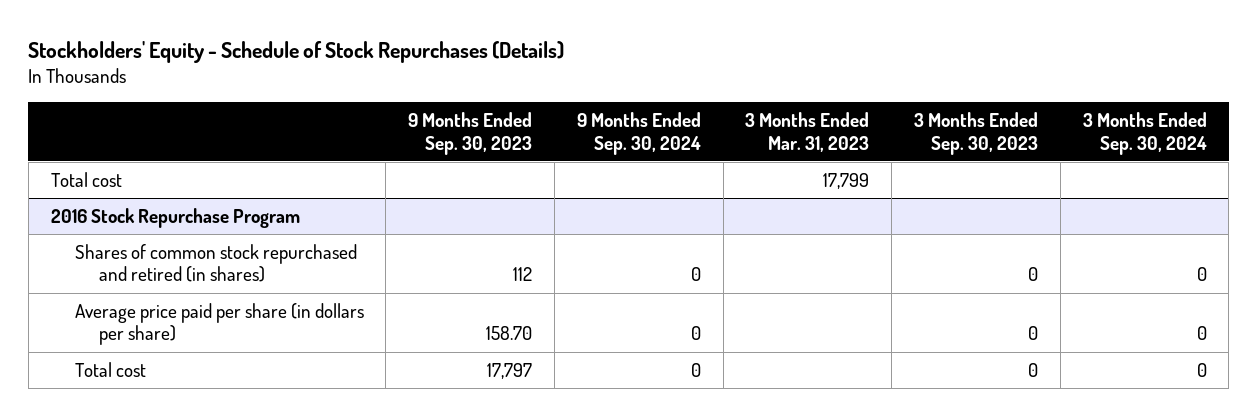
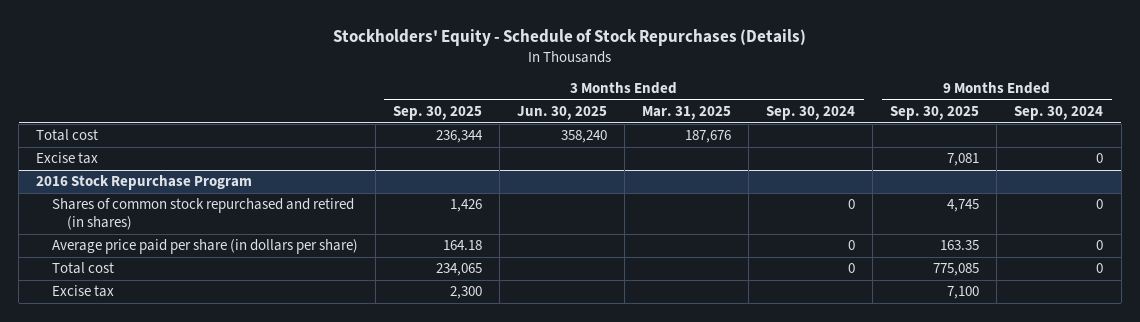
- | 9 Months Ended Sep. 30, 2023 | 9 Months Ended Sep. 30, 2024 | 3 Months Ended Mar. 31, 2023 | 3 Months Ended Sep. 30, 2023 | 3 Months Ended Sep. 30, 2024
+ | 3 Months Ended Sep. 30, 2025 | 3 Months Ended Jun. 30, 2025 | 3 Months Ended Mar. 31, 2025 | 3 Months Ended Sep. 30, 2024 | 9 Months Ended Sep. 30, 2025 | 9 Months Ended Sep. 30, 2024
+ Excise tax | | | | | 7,081 | 0
@ 2016 Stock Repurchase Program
+ Excise tax | 2,300 | | | | 7,100 |

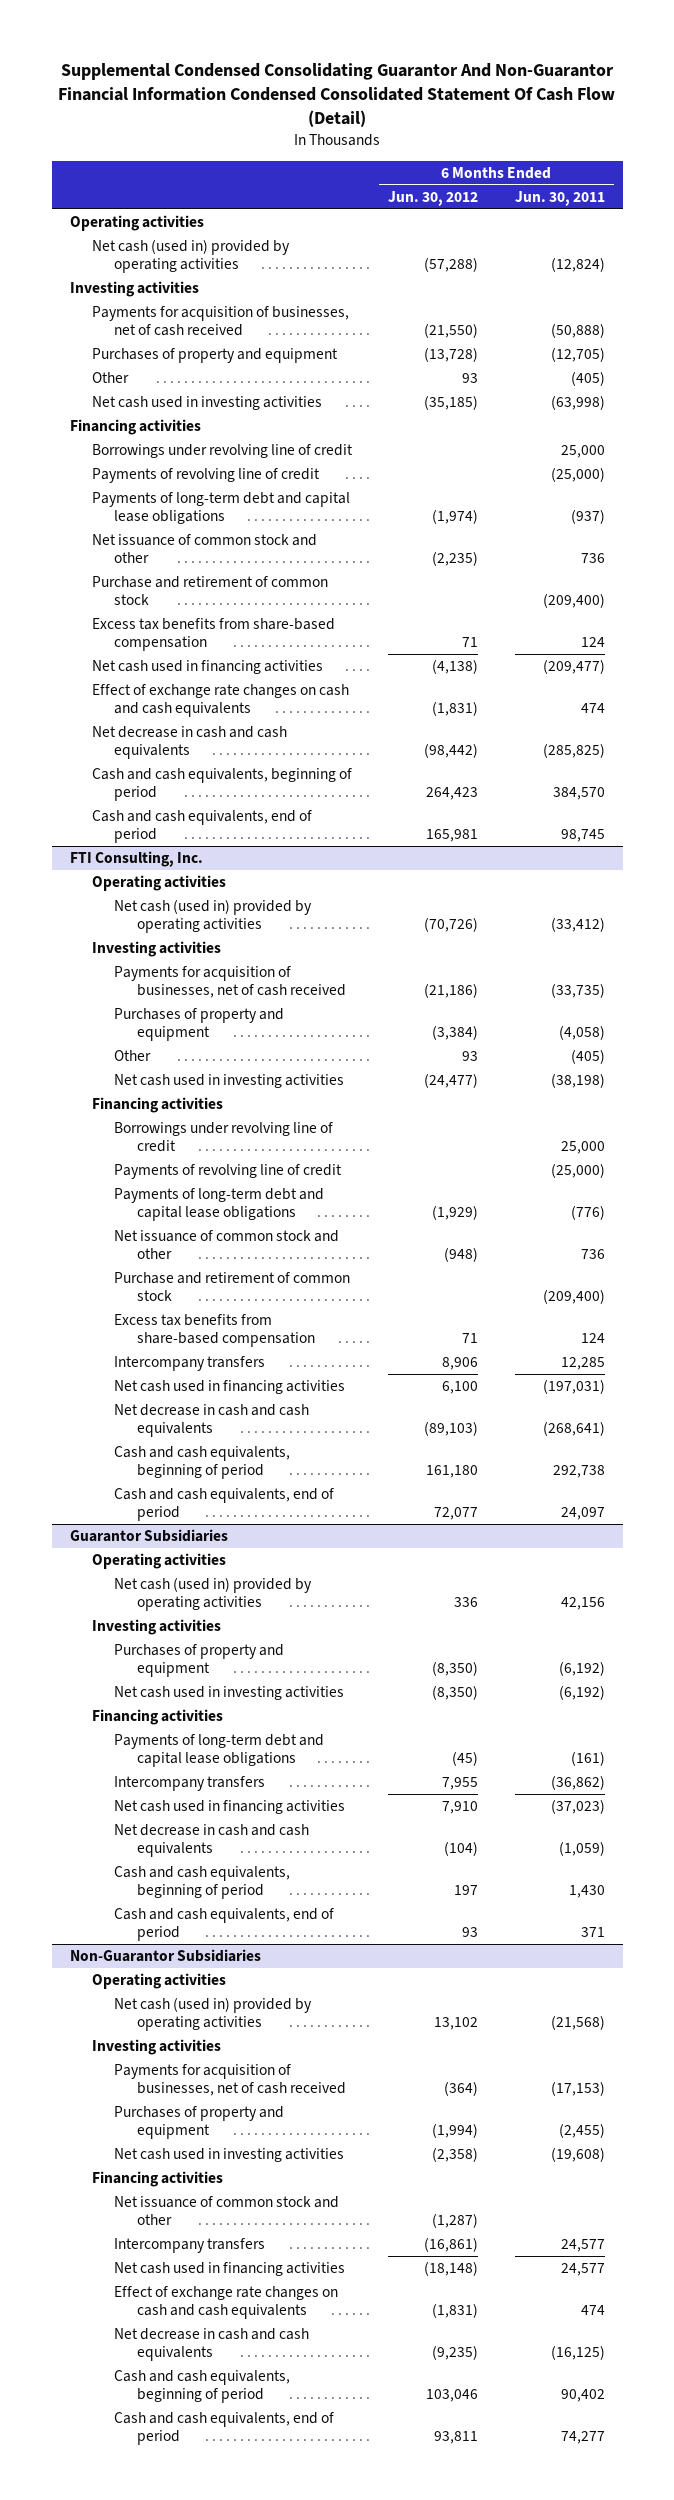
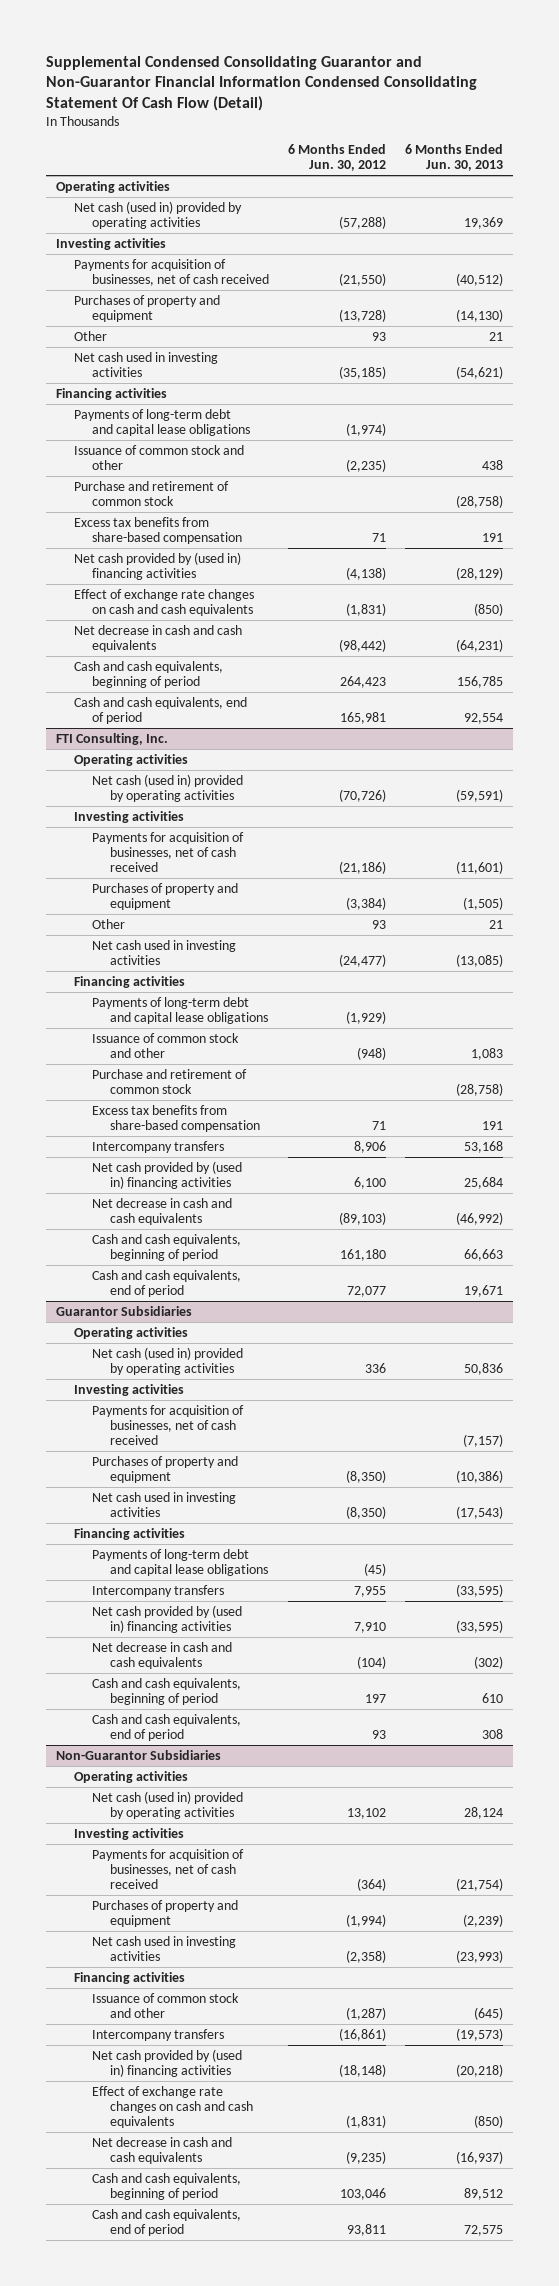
- Supplemental Condensed Consolidating Guarantor And Non-Guarantor Financial Information Condensed Consolidated Statement Of Cash Flow (Detail)
+ Supplemental Condensed Consolidating Guarantor and Non-Guarantor Financial Information Condensed Consolidating Statement Of Cash Flow (Detail)
- | 6 Months Ended Jun. 30, 2012 | 6 Months Ended Jun. 30, 2011
+ | 6 Months Ended Jun. 30, 2012 | 6 Months Ended Jun. 30, 2013
- Borrowings under revolving line of credit | | 25,000
- Payments of revolving line of credit | | (25,000)
- Net issuance of common stock and other | (2,235) | 736
+ Issuance of common stock and other | (2,235) | 438
- Net cash used in financing activities | (4,138) | (209,477)
+ Net cash provided by (used in) financing activities | (4,138) | (28,129)
@ FTI Consulting, Inc.
- Borrowings under revolving line of credit | | 25,000
- Payments of revolving line of credit | | (25,000)
- Net issuance of common stock and other | (948) | 736
+ Issuance of common stock and other | (948) | 1,083
- Net cash used in financing activities | 6,100 | (197,031)
+ Net cash provided by (used in) financing activities | 6,100 | 25,684
@ Guarantor Subsidiaries
+ Payments for acquisition of businesses, net of cash received | | (7,157)
- Net cash used in financing activities | 7,910 | (37,023)
+ Net cash provided by (used in) financing activities | 7,910 | (33,595)
@ Non-Guarantor Subsidiaries
- Net issuance of common stock and other | (1,287) |
+ Issuance of common stock and other | (1,287) | (645)
- Net cash used in financing activities | (18,148) | 24,577
+ Net cash provided by (used in) financing activities | (18,148) | (20,218)

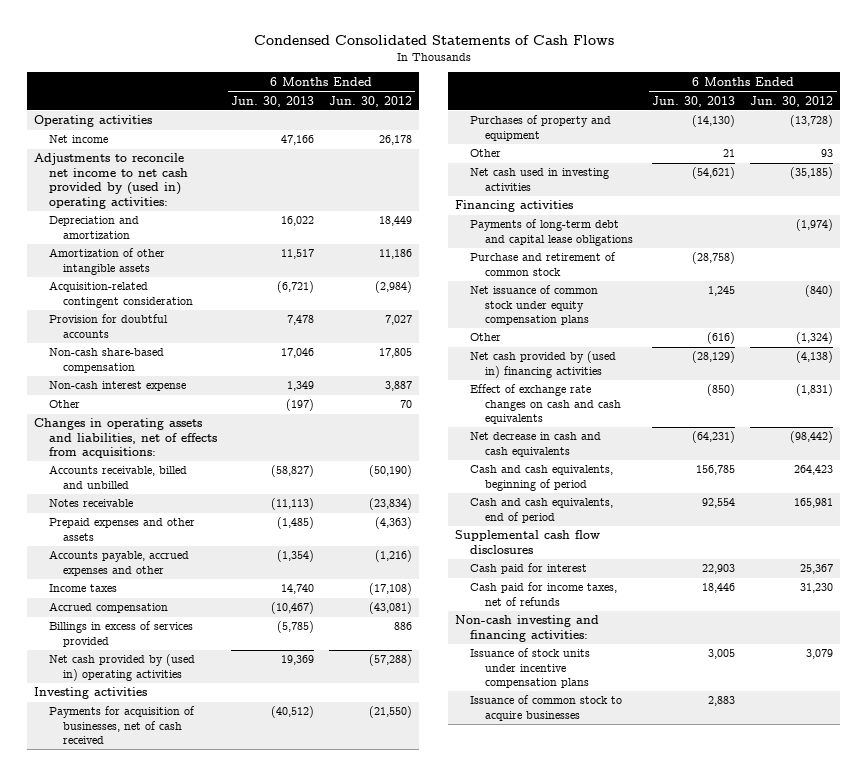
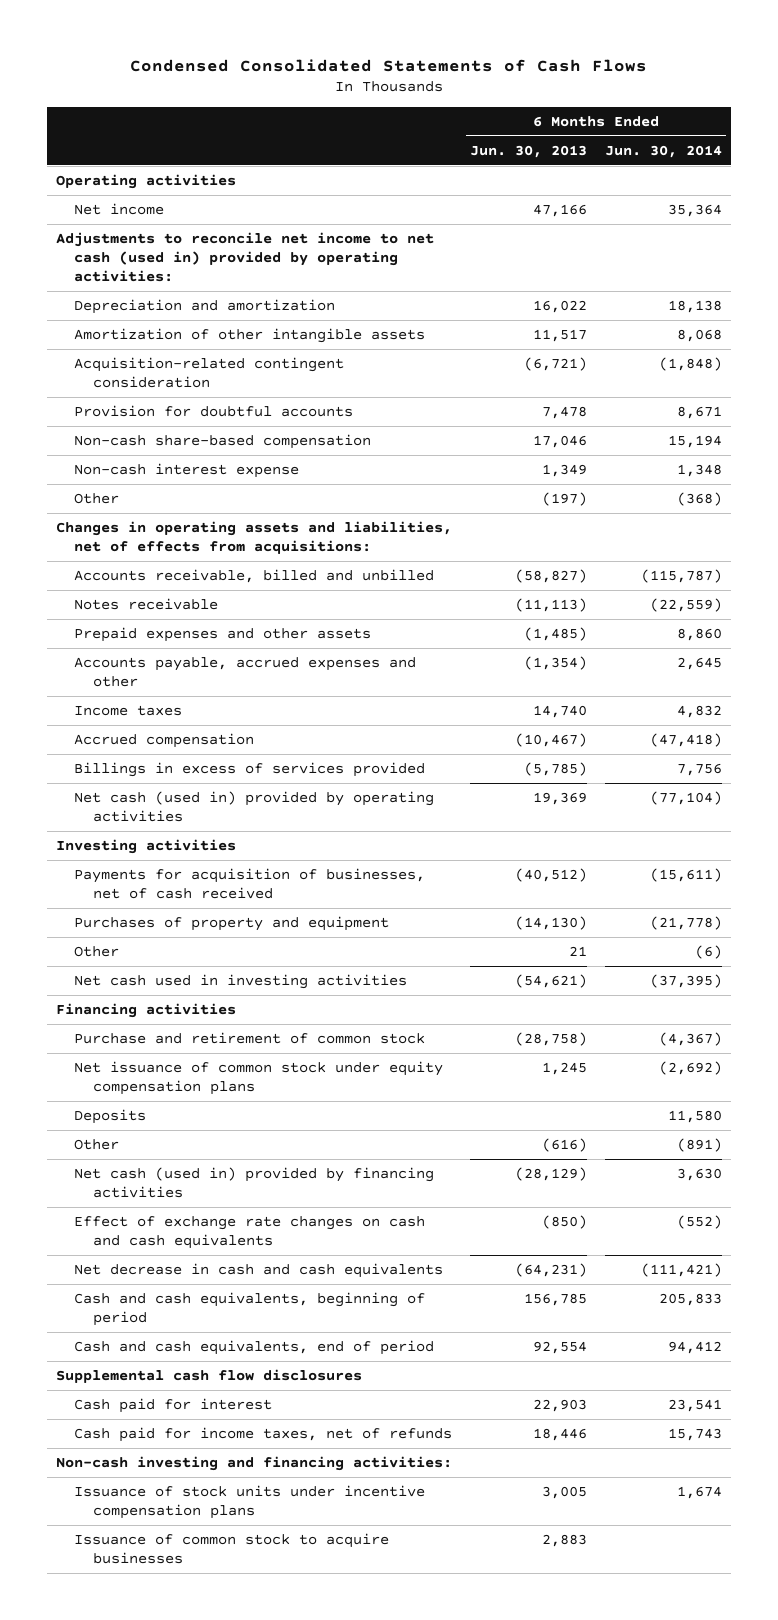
- | 6 Months Ended Jun. 30, 2013 | 6 Months Ended Jun. 30, 2012
+ | 6 Months Ended Jun. 30, 2013 | 6 Months Ended Jun. 30, 2014
- Adjustments to reconcile net income to net cash provided by (used in) operating activities:
+ Adjustments to reconcile net income to net cash (used in) provided by operating activities:
- Net cash provided by (used in) operating activities | 19,369 | (57,288)
+ Net cash (used in) provided by operating activities | 19,369 | (77,104)
- Payments of long-term debt and capital lease obligations | | (1,974)
+ Deposits | | 11,580
- Net cash provided by (used in) financing activities | (28,129) | (4,138)
+ Net cash (used in) provided by financing activities | (28,129) | 3,630

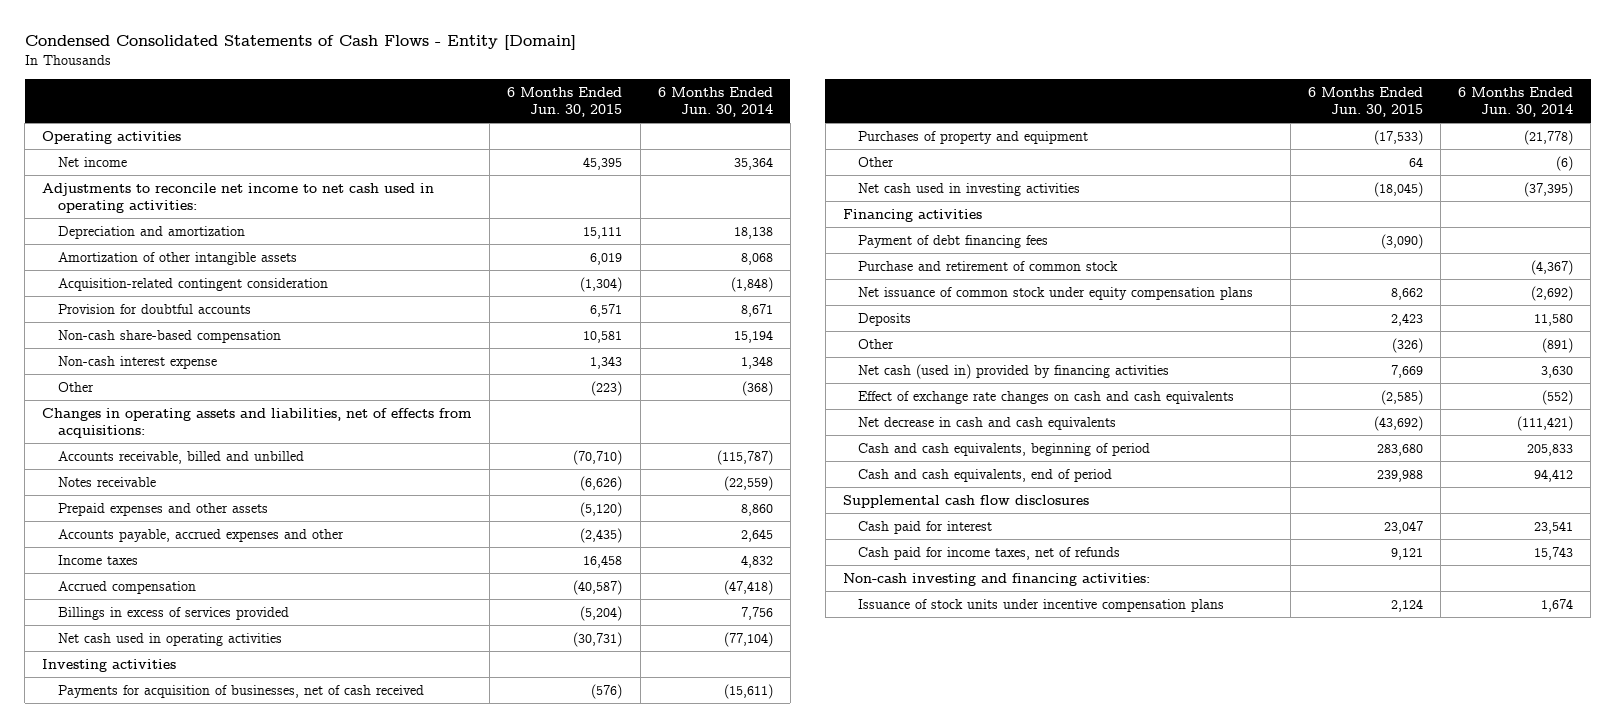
- Condensed Consolidated Statements of Cash Flows
+ Condensed Consolidated Statements of Cash Flows - Entity [Domain]
- | 6 Months Ended Jun. 30, 2013 | 6 Months Ended Jun. 30, 2014
+ | 6 Months Ended Jun. 30, 2015 | 6 Months Ended Jun. 30, 2014
- Adjustments to reconcile net income to net cash (used in) provided by operating activities:
+ Adjustments to reconcile net income to net cash used in operating activities:
- Net cash (used in) provided by operating activities | 19,369 | (77,104)
+ Net cash used in operating activities | (30,731) | (77,104)
+ Payment of debt financing fees | (3,090) |
- Issuance of common stock to acquire businesses | 2,883 |

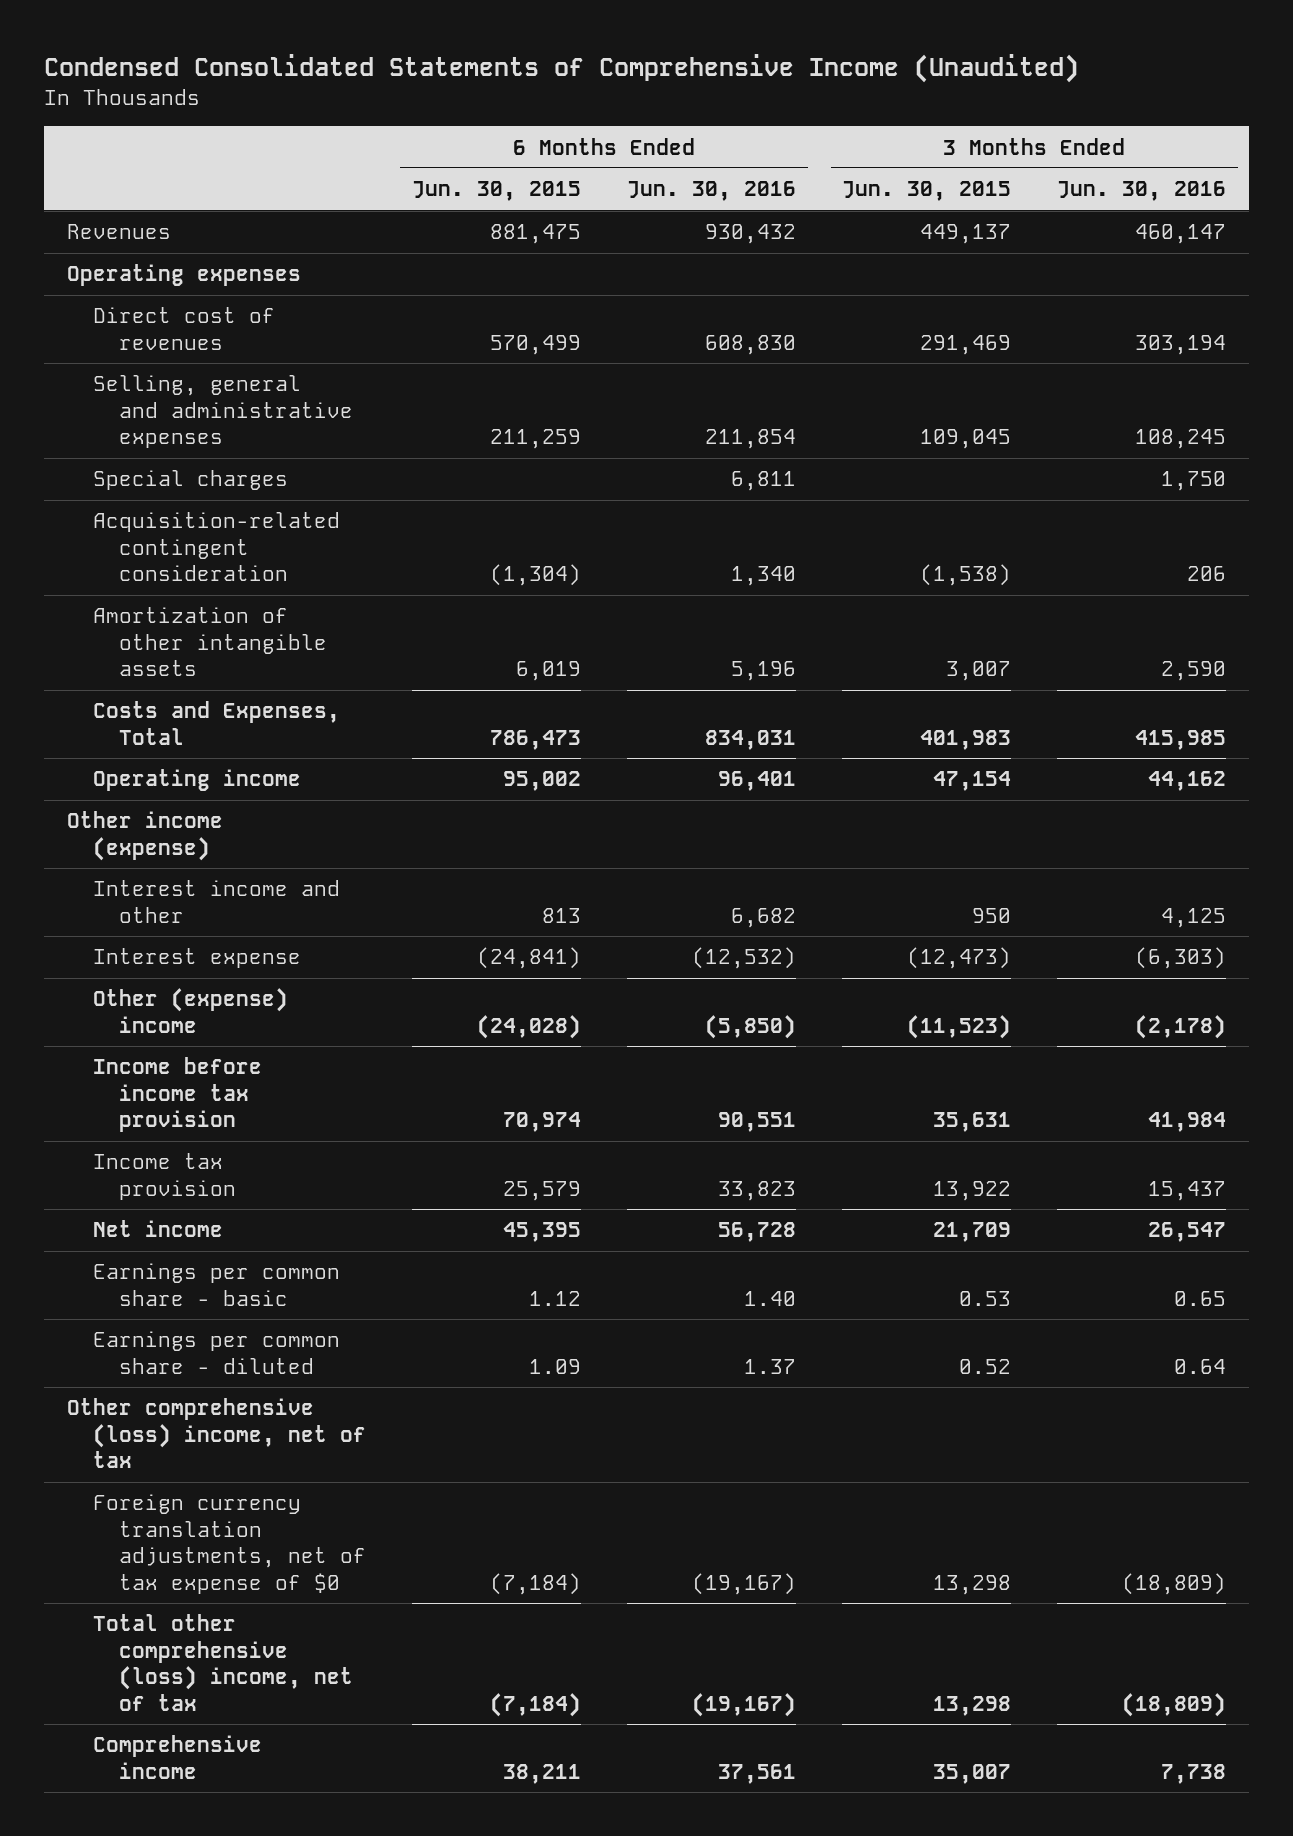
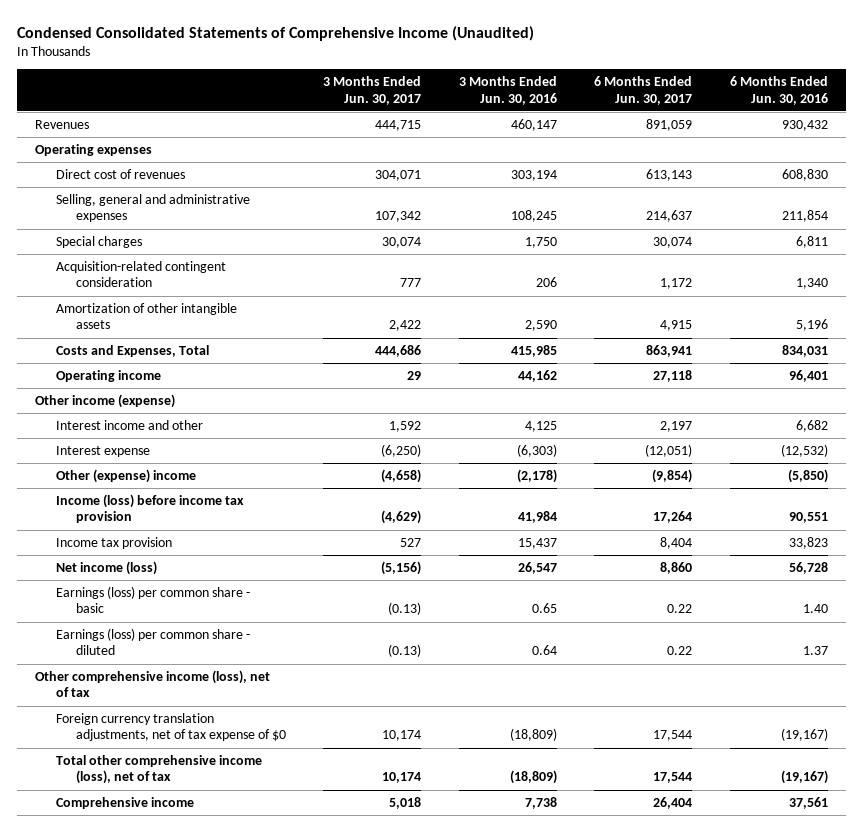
- | 6 Months Ended Jun. 30, 2015 | 6 Months Ended Jun. 30, 2016 | 3 Months Ended Jun. 30, 2015 | 3 Months Ended Jun. 30, 2016
+ | 3 Months Ended Jun. 30, 2017 | 3 Months Ended Jun. 30, 2016 | 6 Months Ended Jun. 30, 2017 | 6 Months Ended Jun. 30, 2016
- Income before income tax provision | 70,974 | 90,551 | 35,631 | 41,984
+ Income (loss) before income tax provision | (4,629) | 41,984 | 17,264 | 90,551
- Net income | 45,395 | 56,728 | 21,709 | 26,547
- Earnings per common share - basic | 1.12 | 1.40 | 0.53 | 0.65
- Earnings per common share - diluted | 1.09 | 1.37 | 0.52 | 0.64
- Other comprehensive (loss) income, net of tax
+ Net income (loss) | (5,156) | 26,547 | 8,860 | 56,728
+ Earnings (loss) per common share - basic | (0.13) | 0.65 | 0.22 | 1.40
+ Earnings (loss) per common share - diluted | (0.13) | 0.64 | 0.22 | 1.37
+ Other comprehensive income (loss), net of tax
- Total other comprehensive (loss) income, net of tax | (7,184) | (19,167) | 13,298 | (18,809)
+ Total other comprehensive income (loss), net of tax | 10,174 | (18,809) | 17,544 | (19,167)

